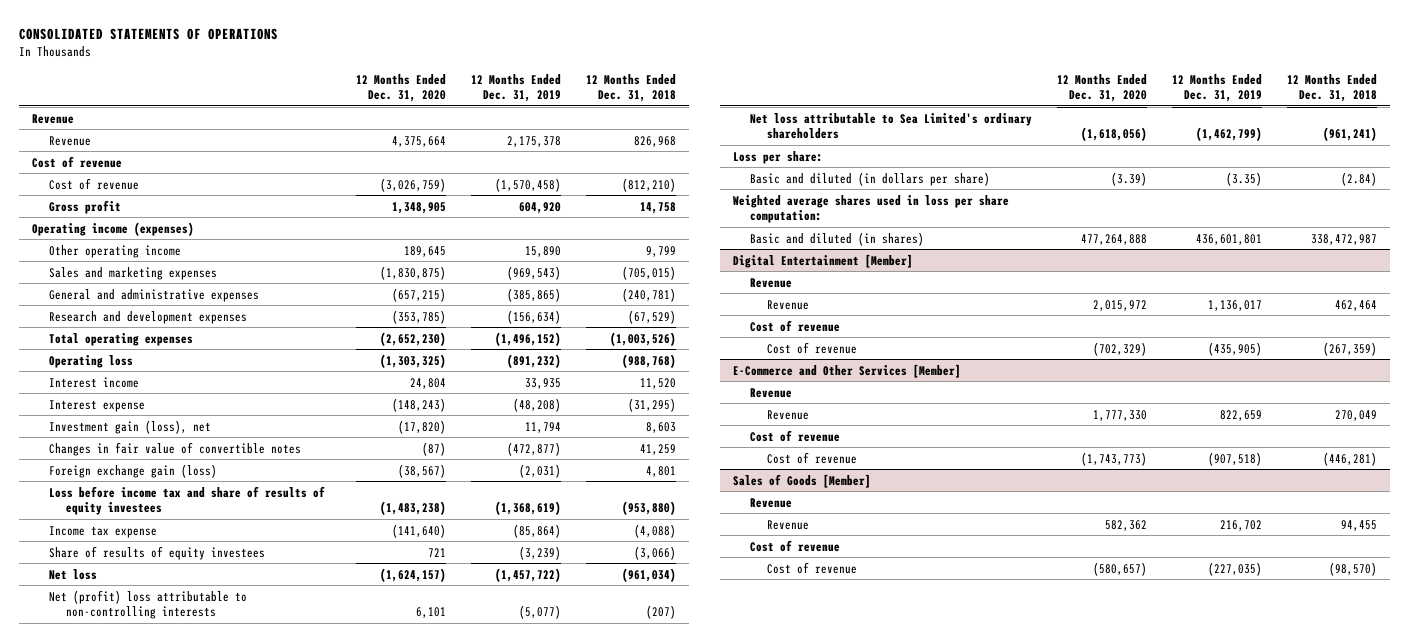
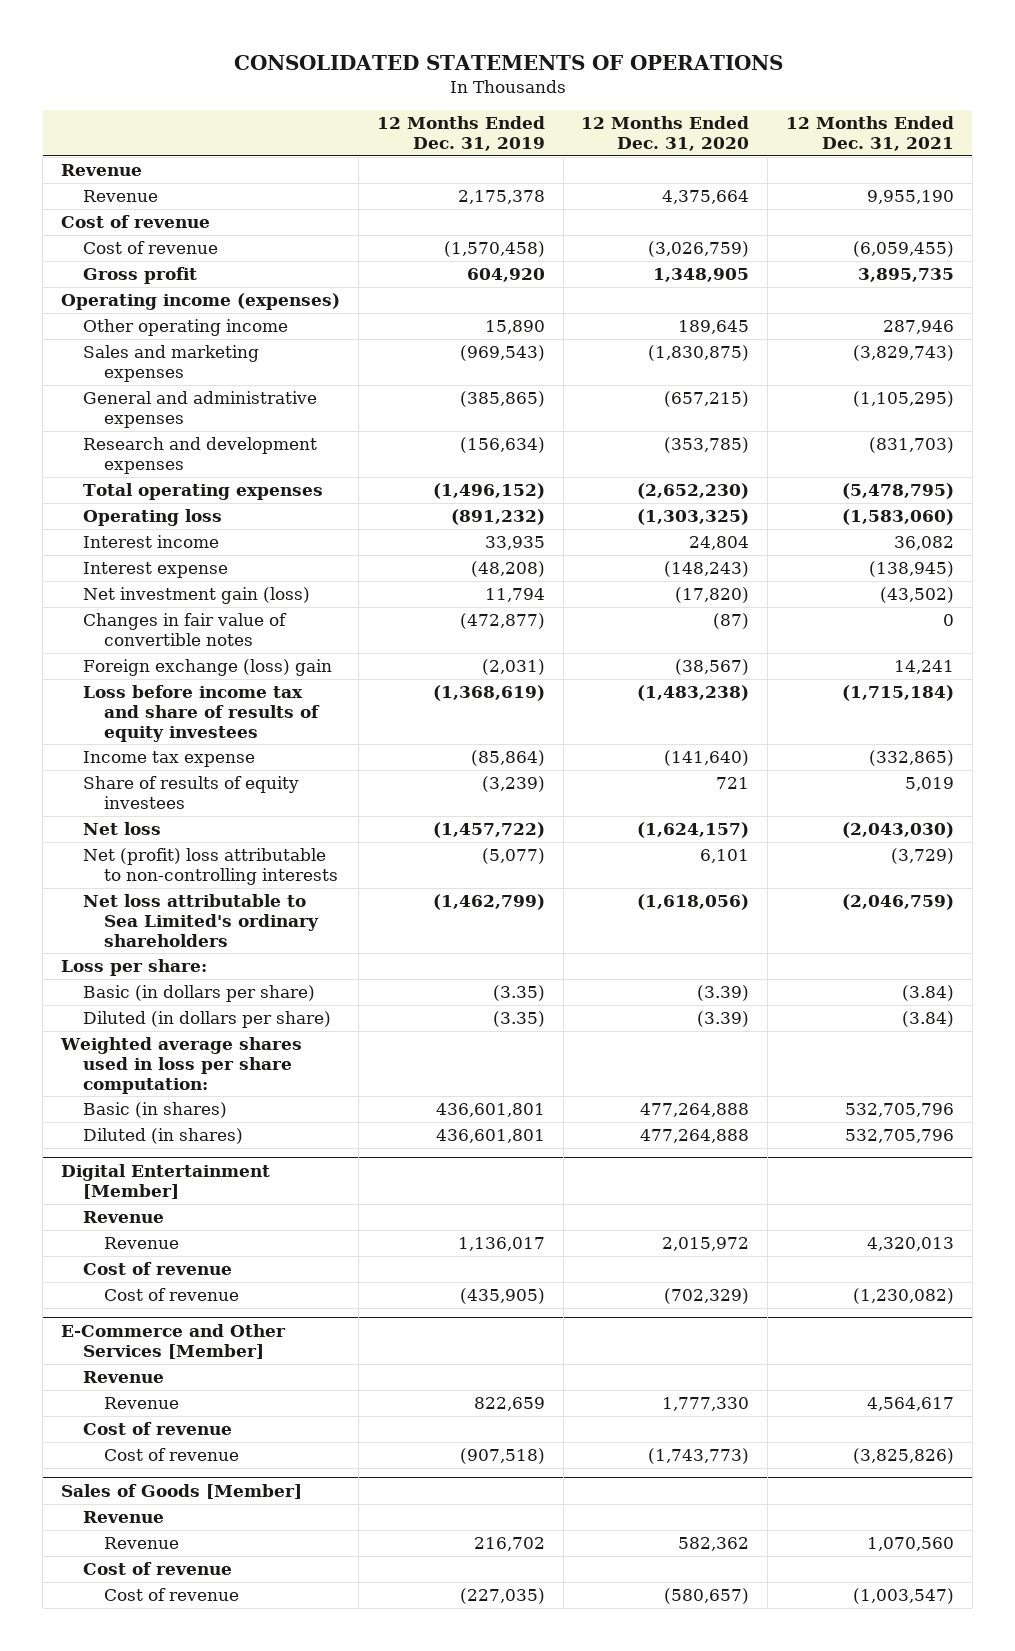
- | 12 Months Ended Dec. 31, 2020 | 12 Months Ended Dec. 31, 2019 | 12 Months Ended Dec. 31, 2018
+ | 12 Months Ended Dec. 31, 2019 | 12 Months Ended Dec. 31, 2020 | 12 Months Ended Dec. 31, 2021
- Investment gain (loss), net | (17,820) | 11,794 | 8,603
+ Net investment gain (loss) | 11,794 | (17,820) | (43,502)
- Foreign exchange gain (loss) | (38,567) | (2,031) | 4,801
+ Foreign exchange (loss) gain | (2,031) | (38,567) | 14,241
- Basic and diluted (in dollars per share) | (3.39) | (3.35) | (2.84)
+ Basic (in dollars per share) | (3.35) | (3.39) | (3.84)
+ Diluted (in dollars per share) | (3.35) | (3.39) | (3.84)
- Basic and diluted (in shares) | 477,264,888 | 436,601,801 | 338,472,987
+ Basic (in shares) | 436,601,801 | 477,264,888 | 532,705,796
+ Diluted (in shares) | 436,601,801 | 477,264,888 | 532,705,796

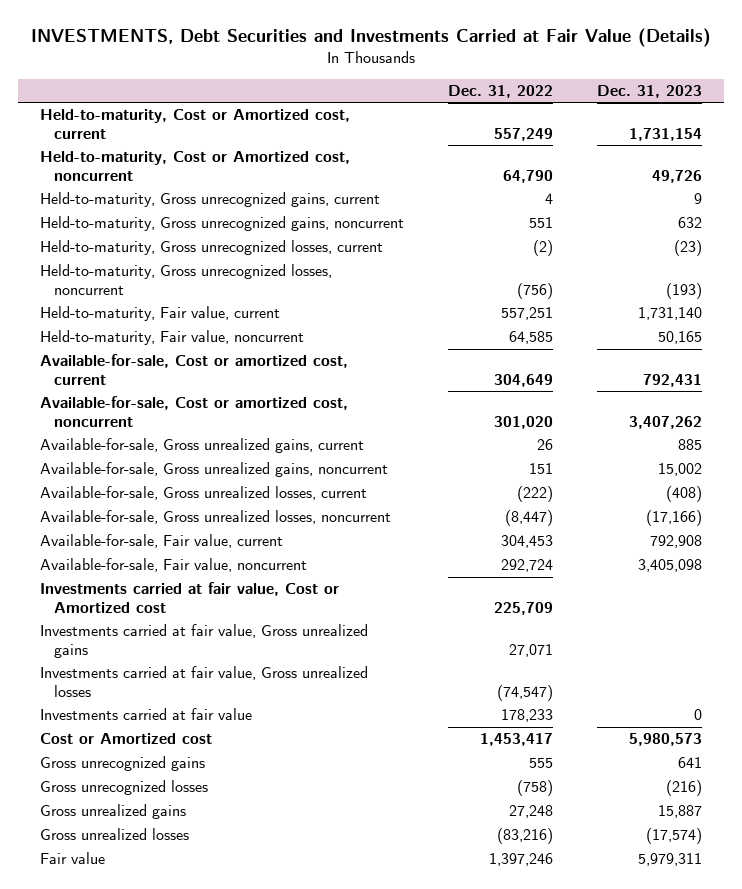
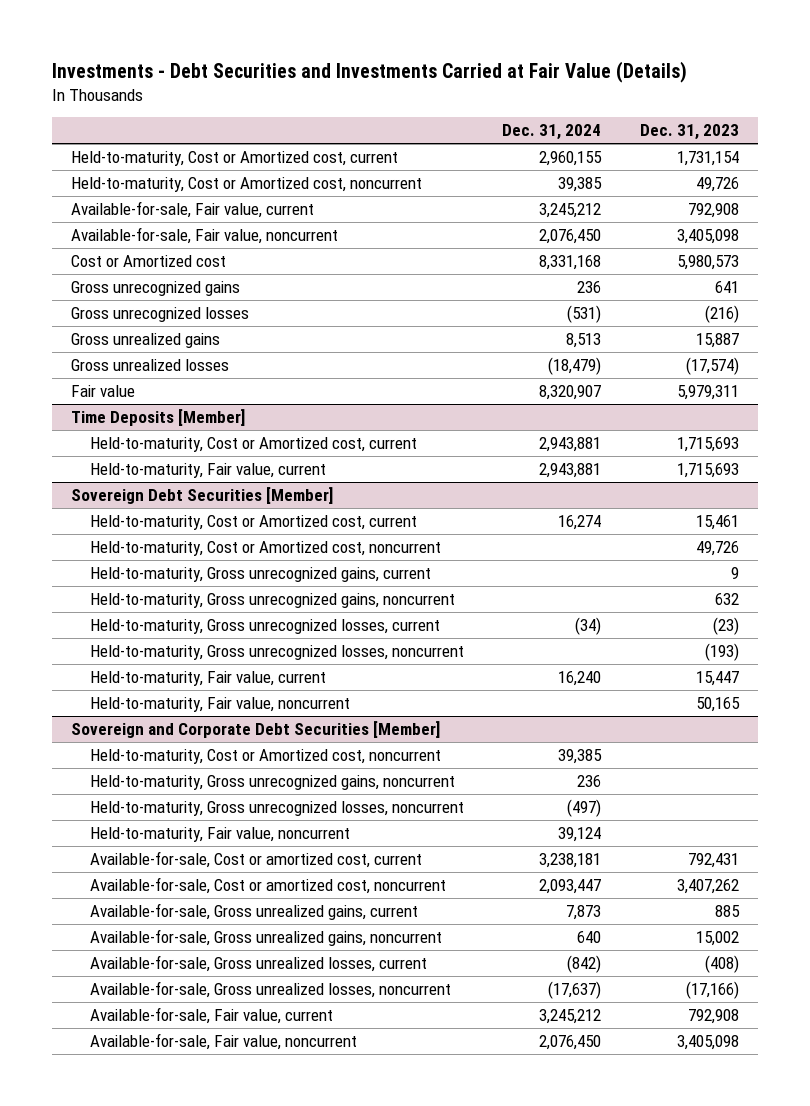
- INVESTMENTS, Debt Securities and Investments Carried at Fair Value (Details)
+ Investments - Debt Securities and Investments Carried at Fair Value (Details)
- | Dec. 31, 2022 | Dec. 31, 2023
+ | Dec. 31, 2024 | Dec. 31, 2023
+ Available-for-sale, Fair value, current | 3,245,212 | 792,908
+ Available-for-sale, Fair value, noncurrent | 2,076,450 | 3,405,098
moved up: Cost or Amortized cost | 8,331,168 | 5,980,573
moved up: Gross unrecognized gains | 236 | 641
moved up: Gross unrecognized losses | (531) | (216)
moved up: Gross unrealized gains | 8,513 | 15,887
moved up: Gross unrealized losses | (18,479) | (17,574)
moved up: Fair value | 8,320,907 | 5,979,311
+ Time Deposits [Member]
+ Held-to-maturity, Cost or Amortized cost, current | 2,943,881 | 1,715,693
+ Held-to-maturity, Fair value, current | 2,943,881 | 1,715,693
+ Sovereign Debt Securities [Member]
+ Held-to-maturity, Cost or Amortized cost, current | 16,274 | 15,461
+ Held-to-maturity, Cost or Amortized cost, noncurrent | | 49,726
- Held-to-maturity, Fair value, current | 557,251 | 1,731,140
+ Held-to-maturity, Fair value, current | 16,240 | 15,447
+ Sovereign and Corporate Debt Securities [Member]
+ Held-to-maturity, Cost or Amortized cost, noncurrent | 39,385 |
+ Held-to-maturity, Gross unrecognized gains, noncurrent | 236 |
+ Held-to-maturity, Gross unrecognized losses, noncurrent | (497) |
+ Held-to-maturity, Fair value, noncurrent | 39,124 |
- Investments carried at fair value, Cost or Amortized cost | 225,709 |
- Investments carried at fair value, Gross unrealized gains | 27,071 |
- Investments carried at fair value, Gross unrealized losses | (74,547) |
- Investments carried at fair value | 178,233 | 0

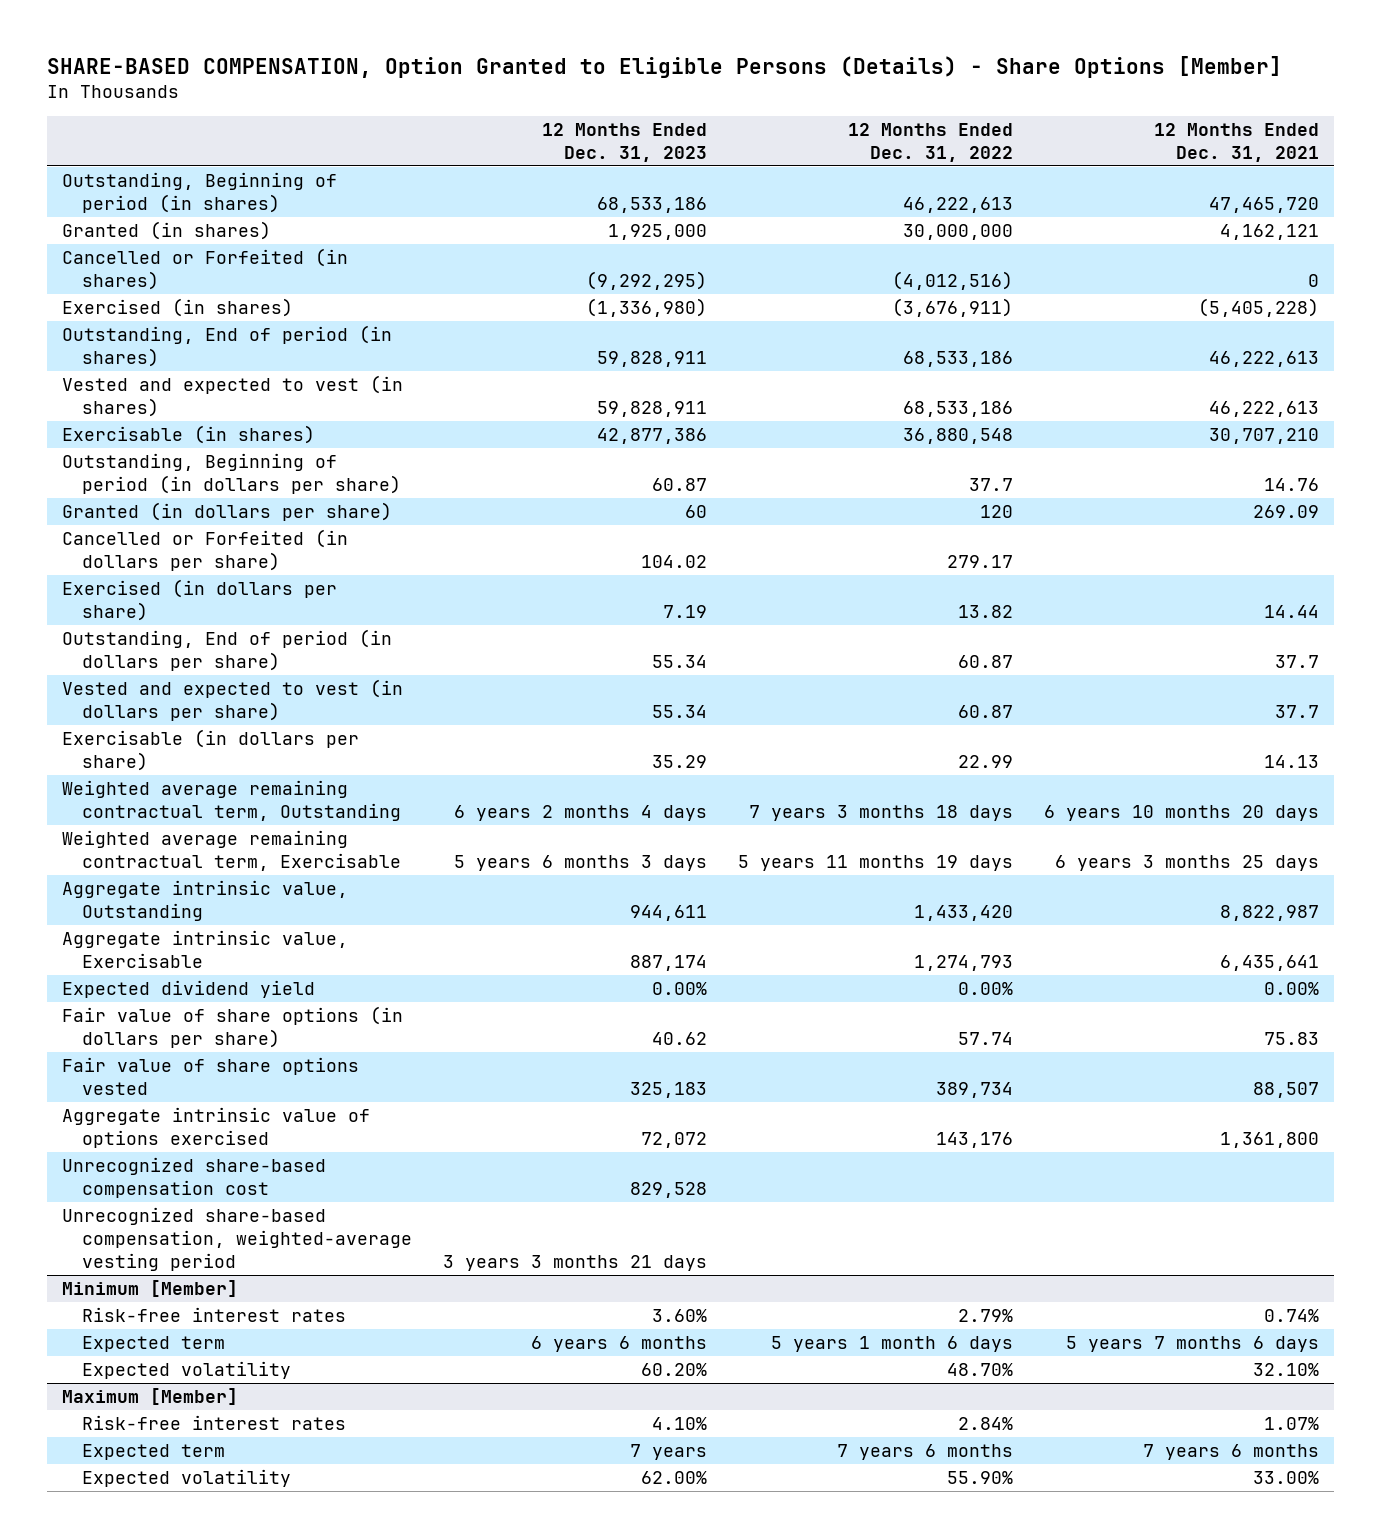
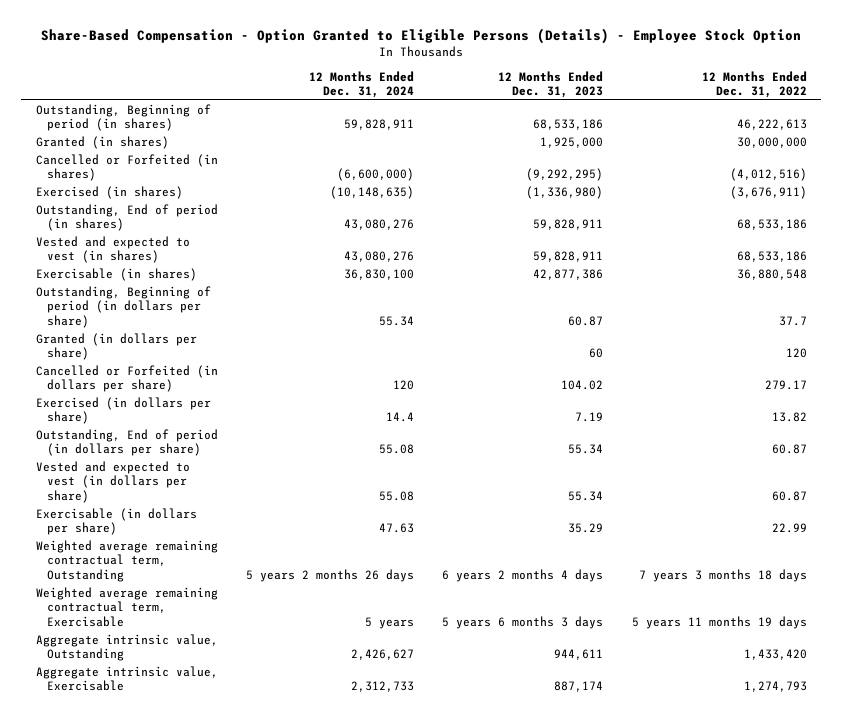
- SHARE-BASED COMPENSATION, Option Granted to Eligible Persons (Details) - Share Options [Member]
+ Share-Based Compensation - Option Granted to Eligible Persons (Details) - Employee Stock Option
- | 12 Months Ended Dec. 31, 2023 | 12 Months Ended Dec. 31, 2022 | 12 Months Ended Dec. 31, 2021
+ | 12 Months Ended Dec. 31, 2024 | 12 Months Ended Dec. 31, 2023 | 12 Months Ended Dec. 31, 2022
- Expected dividend yield | 0.00% | 0.00% | 0.00%
- Fair value of share options (in dollars per share) | 40.62 | 57.74 | 75.83
- Fair value of share options vested | 325,183 | 389,734 | 88,507
- Aggregate intrinsic value of options exercised | 72,072 | 143,176 | 1,361,800
- Unrecognized share-based compensation cost | 829,528 | |
- Unrecognized share-based compensation, weighted-average vesting period | 3 years 3 months 21 days | |
- Minimum [Member]
- Risk-free interest rates | 3.60% | 2.79% | 0.74%
- Expected term | 6 years 6 months | 5 years 1 month 6 days | 5 years 7 months 6 days
- Expected volatility | 60.20% | 48.70% | 32.10%
- Maximum [Member]
- Risk-free interest rates | 4.10% | 2.84% | 1.07%
- Expected term | 7 years | 7 years 6 months | 7 years 6 months
- Expected volatility | 62.00% | 55.90% | 33.00%

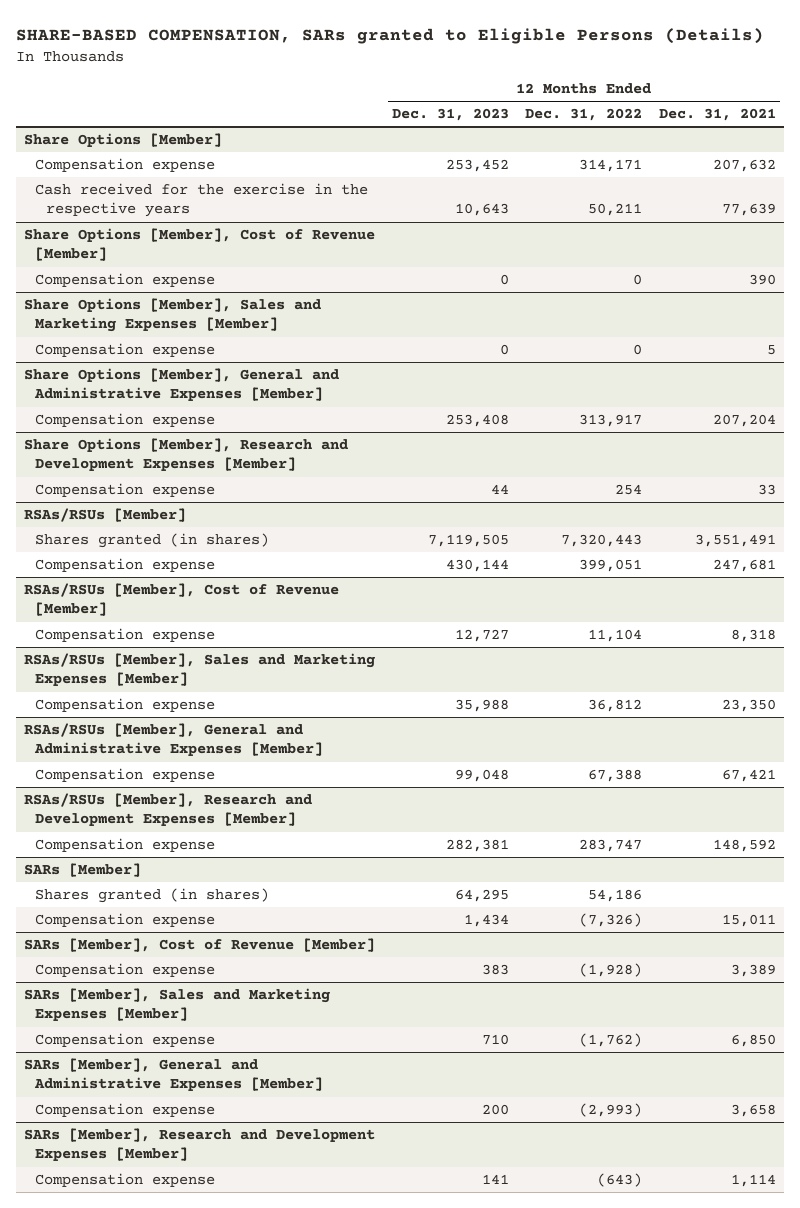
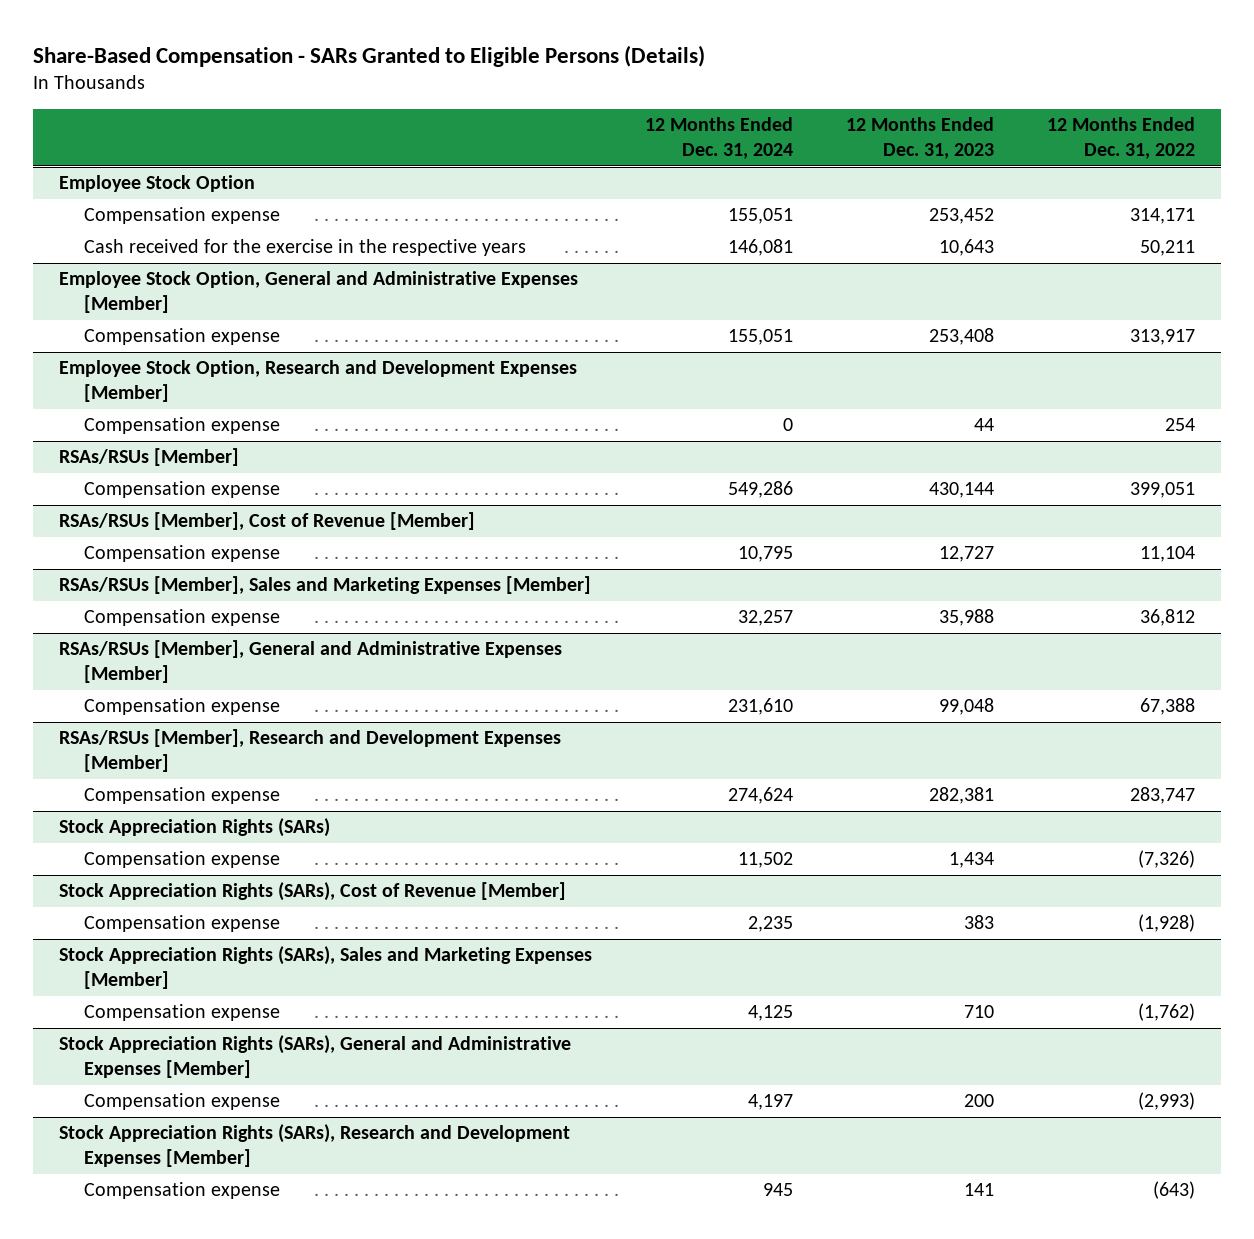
- SHARE-BASED COMPENSATION, SARs granted to Eligible Persons (Details)
+ Share-Based Compensation - SARs Granted to Eligible Persons (Details)
- | 12 Months Ended Dec. 31, 2023 | 12 Months Ended Dec. 31, 2022 | 12 Months Ended Dec. 31, 2021
+ | 12 Months Ended Dec. 31, 2024 | 12 Months Ended Dec. 31, 2023 | 12 Months Ended Dec. 31, 2022
- Share Options [Member]
+ Employee Stock Option
- Share Options [Member], Cost of Revenue [Member]
- Compensation expense | 0 | 0 | 390
- Share Options [Member], Sales and Marketing Expenses [Member]
- Compensation expense | 0 | 0 | 5
- Share Options [Member], General and Administrative Expenses [Member]
+ Employee Stock Option, General and Administrative Expenses [Member]
- Share Options [Member], Research and Development Expenses [Member]
+ Employee Stock Option, Research and Development Expenses [Member]
@ RSAs/RSUs [Member]
- Shares granted (in shares) | 7,119,505 | 7,320,443 | 3,551,491
- SARs [Member]
- Shares granted (in shares) | 64,295 | 54,186 |
+ Stock Appreciation Rights (SARs)
- SARs [Member], Cost of Revenue [Member]
+ Stock Appreciation Rights (SARs), Cost of Revenue [Member]
- SARs [Member], Sales and Marketing Expenses [Member]
+ Stock Appreciation Rights (SARs), Sales and Marketing Expenses [Member]
- SARs [Member], General and Administrative Expenses [Member]
+ Stock Appreciation Rights (SARs), General and Administrative Expenses [Member]
- SARs [Member], Research and Development Expenses [Member]
+ Stock Appreciation Rights (SARs), Research and Development Expenses [Member]

